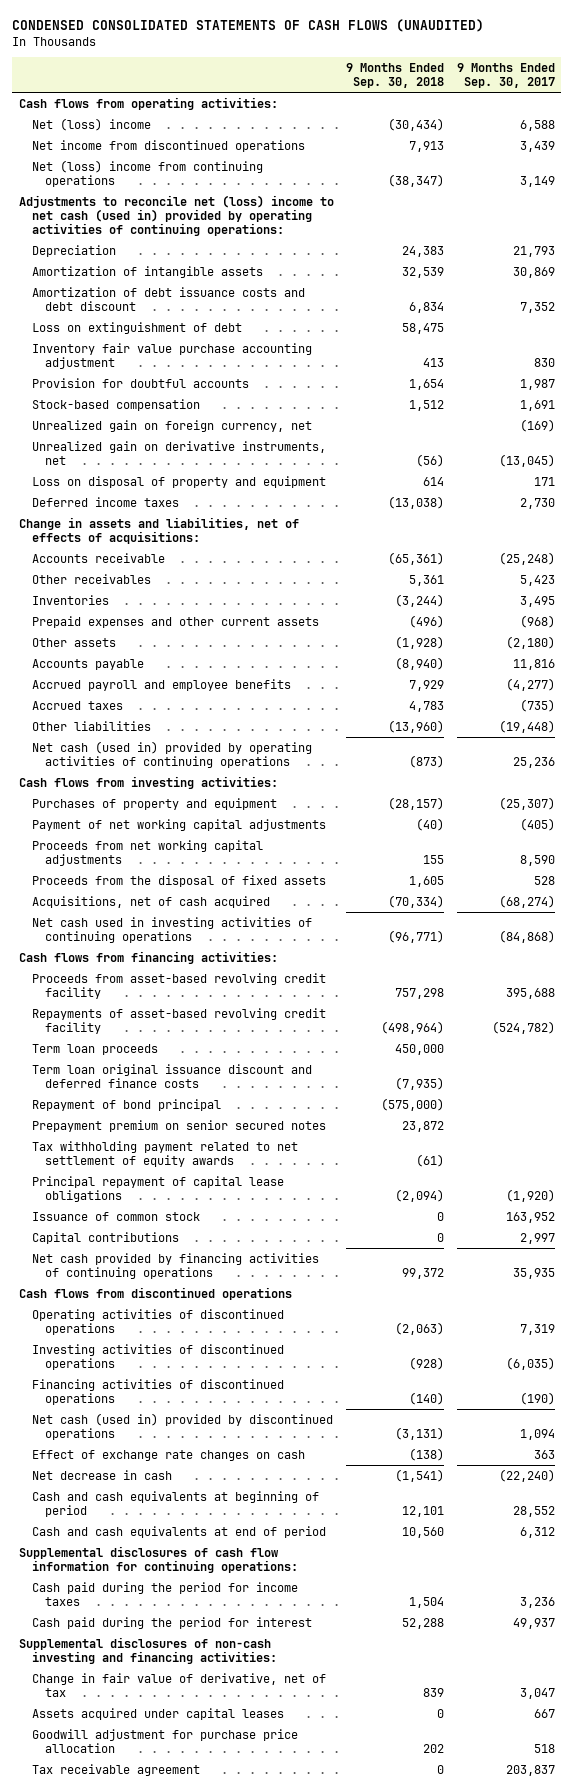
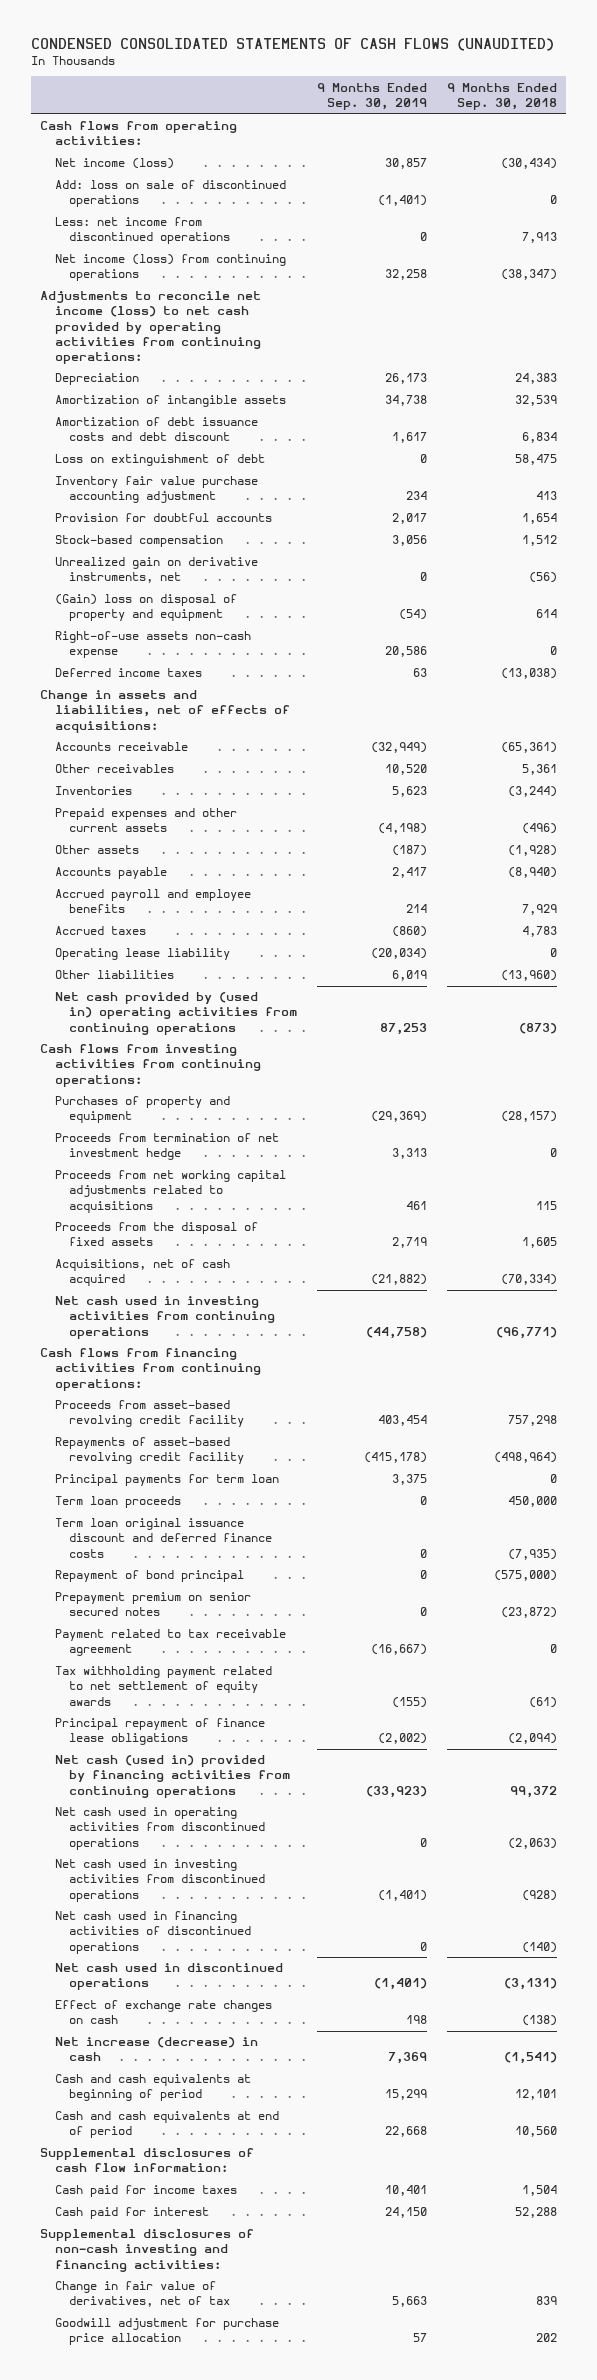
- | 9 Months Ended Sep. 30, 2018 | 9 Months Ended Sep. 30, 2017
+ | 9 Months Ended Sep. 30, 2019 | 9 Months Ended Sep. 30, 2018
- Net (loss) income | (30,434) | 6,588
- Net income from discontinued operations | 7,913 | 3,439
- Net (loss) income from continuing operations | (38,347) | 3,149
- Adjustments to reconcile net (loss) income to net cash (used in) provided by operating activities of continuing operations:
+ Net income (loss) | 30,857 | (30,434)
+ Add: loss on sale of discontinued operations | (1,401) | 0
+ Less: net income from discontinued operations | 0 | 7,913
+ Net income (loss) from continuing operations | 32,258 | (38,347)
+ Adjustments to reconcile net income (loss) to net cash provided by operating activities from continuing operations:
- Unrealized gain on foreign currency, net | | (169)
- Loss on disposal of property and equipment | 614 | 171
+ (Gain) loss on disposal of property and equipment | (54) | 614
+ Right-of-use assets non-cash expense | 20,586 | 0
+ Operating lease liability | (20,034) | 0
- Net cash (used in) provided by operating activities of continuing operations | (873) | 25,236
- Cash flows from investing activities:
+ Net cash provided by (used in) operating activities from continuing operations | 87,253 | (873)
+ Cash flows from investing activities from continuing operations:
- Payment of net working capital adjustments | (40) | (405)
- Proceeds from net working capital adjustments | 155 | 8,590
+ Proceeds from termination of net investment hedge | 3,313 | 0
+ Proceeds from net working capital adjustments related to acquisitions | 461 | 115
- Net cash used in investing activities of continuing operations | (96,771) | (84,868)
- Cash flows from financing activities:
+ Net cash used in investing activities from continuing operations | (44,758) | (96,771)
+ Cash flows from financing activities from continuing operations:
+ Principal payments for term loan | 3,375 | 0
- Prepayment premium on senior secured notes | 23,872 |
+ Prepayment premium on senior secured notes | 0 | (23,872)
+ Payment related to tax receivable agreement | (16,667) | 0
- Principal repayment of capital lease obligations | (2,094) | (1,920)
- Issuance of common stock | 0 | 163,952
- Capital contributions | 0 | 2,997
- Net cash provided by financing activities of continuing operations | 99,372 | 35,935
- Cash flows from discontinued operations
- Operating activities of discontinued operations | (2,063) | 7,319
- Investing activities of discontinued operations | (928) | (6,035)
- Financing activities of discontinued operations | (140) | (190)
- Net cash (used in) provided by discontinued operations | (3,131) | 1,094
+ Principal repayment of finance lease obligations | (2,002) | (2,094)
+ Net cash (used in) provided by financing activities from continuing operations | (33,923) | 99,372
+ Net cash used in operating activities from discontinued operations | 0 | (2,063)
+ Net cash used in investing activities from discontinued operations | (1,401) | (928)
+ Net cash used in financing activities of discontinued operations | 0 | (140)
+ Net cash used in discontinued operations | (1,401) | (3,131)
- Net decrease in cash | (1,541) | (22,240)
+ Net increase (decrease) in cash | 7,369 | (1,541)
- Supplemental disclosures of cash flow information for continuing operations:
- Cash paid during the period for income taxes | 1,504 | 3,236
- Cash paid during the period for interest | 52,288 | 49,937
+ Supplemental disclosures of cash flow information:
+ Cash paid for income taxes | 10,401 | 1,504
+ Cash paid for interest | 24,150 | 52,288
- Change in fair value of derivative, net of tax | 839 | 3,047
- Assets acquired under capital leases | 0 | 667
+ Change in fair value of derivatives, net of tax | 5,663 | 839
- Tax receivable agreement | 0 | 203,837

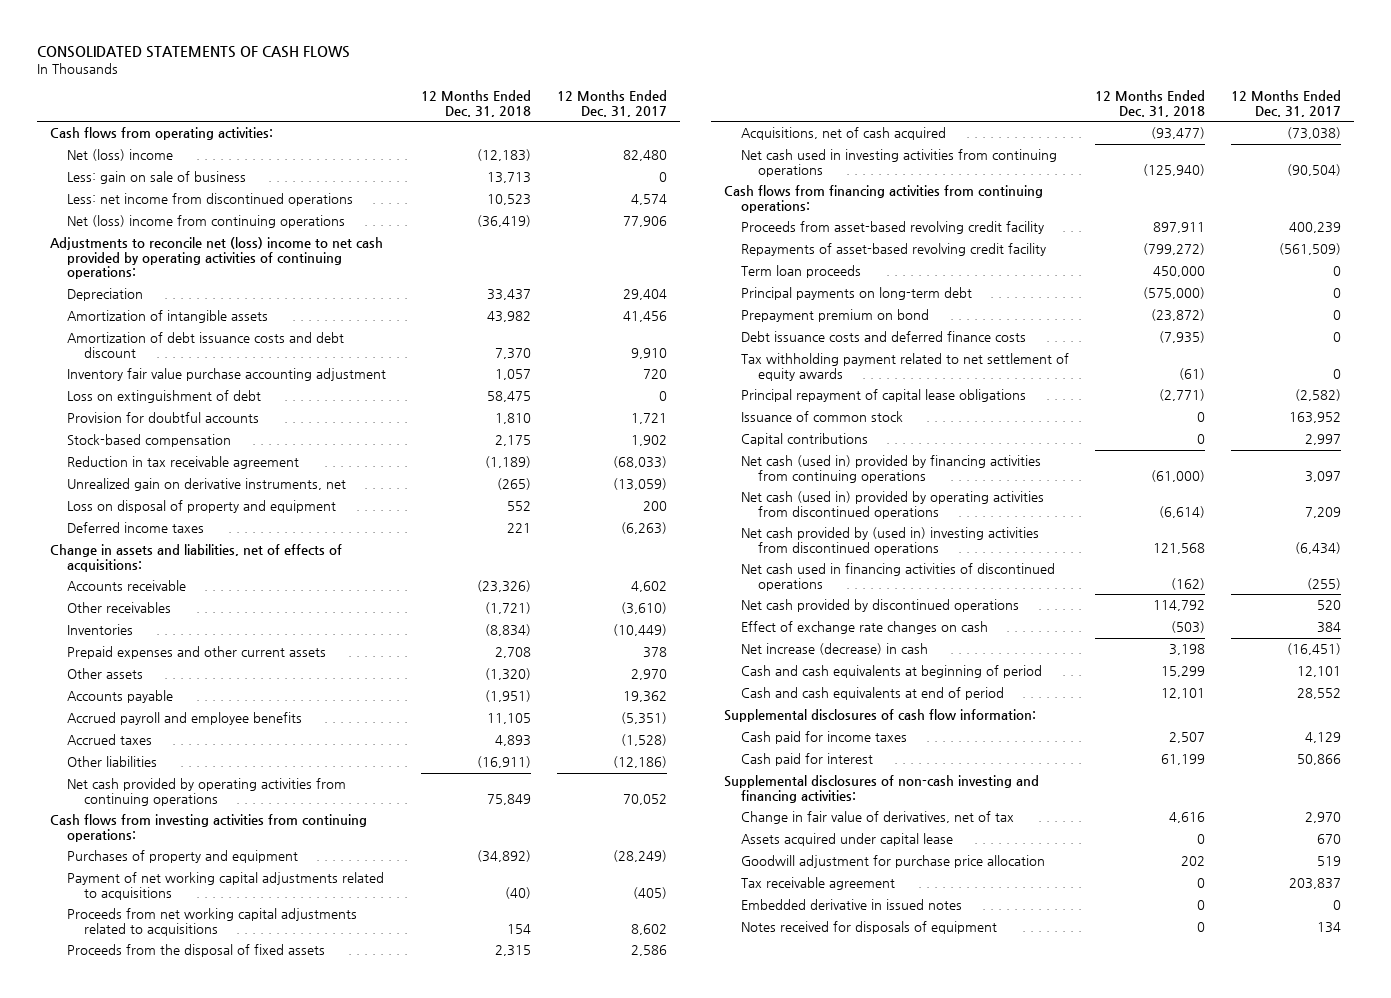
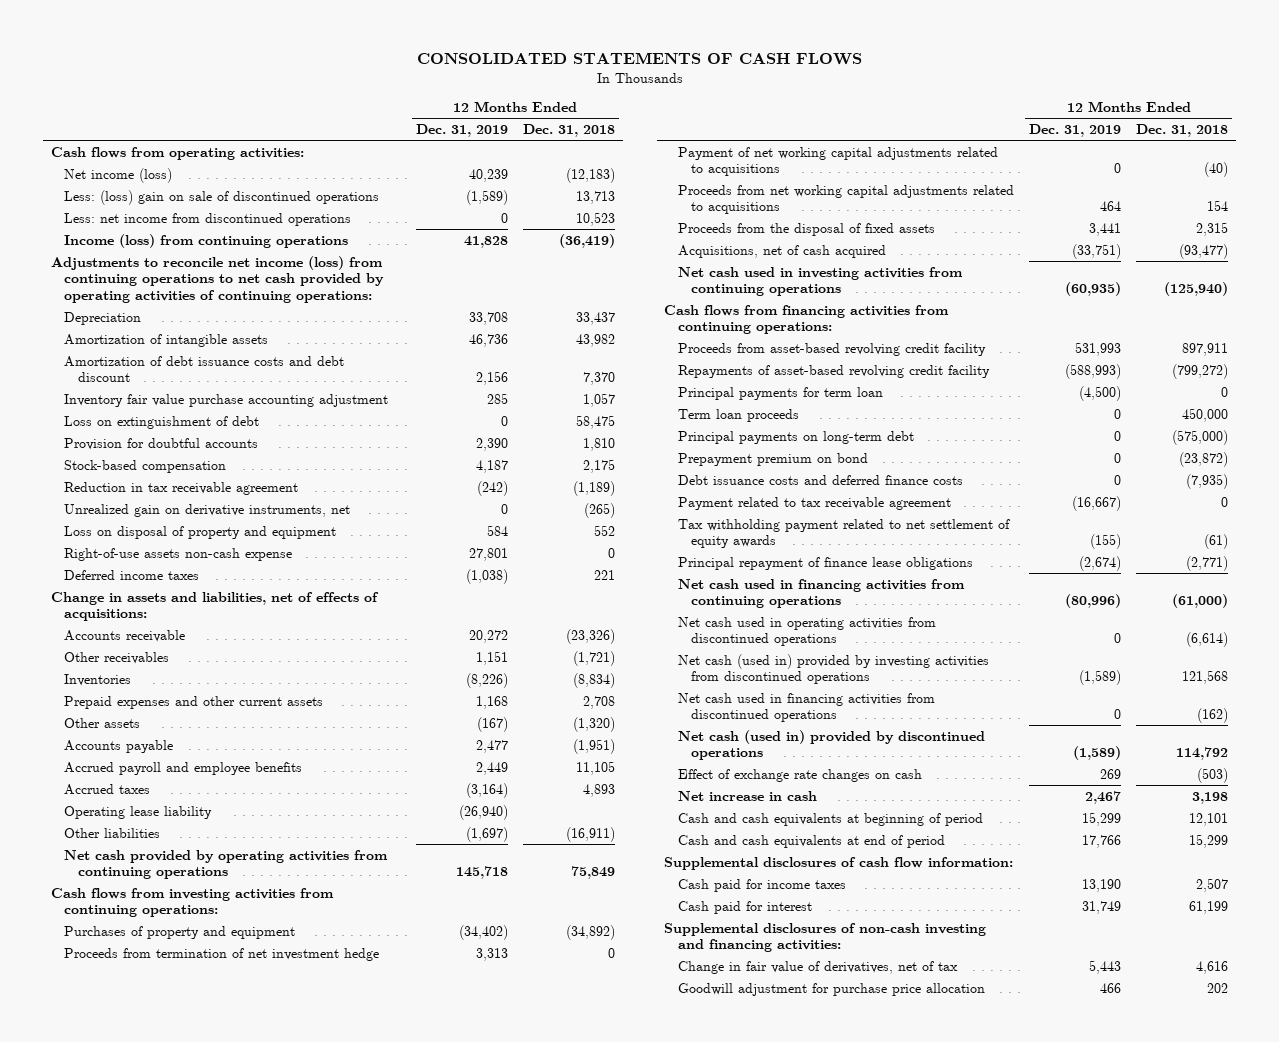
- | 12 Months Ended Dec. 31, 2018 | 12 Months Ended Dec. 31, 2017
+ | 12 Months Ended Dec. 31, 2019 | 12 Months Ended Dec. 31, 2018
- Net (loss) income | (12,183) | 82,480
- Less: gain on sale of business | 13,713 | 0
+ Net income (loss) | 40,239 | (12,183)
+ Less: (loss) gain on sale of discontinued operations | (1,589) | 13,713
- Net (loss) income from continuing operations | (36,419) | 77,906
- Adjustments to reconcile net (loss) income to net cash provided by operating activities of continuing operations:
+ Income (loss) from continuing operations | 41,828 | (36,419)
+ Adjustments to reconcile net income (loss) from continuing operations to net cash provided by operating activities of continuing operations:
+ Right-of-use assets non-cash expense | 27,801 | 0
+ Operating lease liability | (26,940) |
+ Proceeds from termination of net investment hedge | 3,313 | 0
+ Principal payments for term loan | (4,500) | 0
+ Payment related to tax receivable agreement | (16,667) | 0
- Principal repayment of capital lease obligations | (2,771) | (2,582)
- Issuance of common stock | 0 | 163,952
- Capital contributions | 0 | 2,997
- Net cash (used in) provided by financing activities from continuing operations | (61,000) | 3,097
- Net cash (used in) provided by operating activities from discontinued operations | (6,614) | 7,209
- Net cash provided by (used in) investing activities from discontinued operations | 121,568 | (6,434)
- Net cash used in financing activities of discontinued operations | (162) | (255)
- Net cash provided by discontinued operations | 114,792 | 520
+ Principal repayment of finance lease obligations | (2,674) | (2,771)
+ Net cash used in financing activities from continuing operations | (80,996) | (61,000)
+ Net cash used in operating activities from discontinued operations | 0 | (6,614)
+ Net cash (used in) provided by investing activities from discontinued operations | (1,589) | 121,568
+ Net cash used in financing activities from discontinued operations | 0 | (162)
+ Net cash (used in) provided by discontinued operations | (1,589) | 114,792
- Net increase (decrease) in cash | 3,198 | (16,451)
- Cash and cash equivalents at beginning of period | 15,299 | 12,101
- Cash and cash equivalents at end of period | 12,101 | 28,552
+ Net increase in cash | 2,467 | 3,198
+ Cash and cash equivalents at beginning of period | 15,299 | 12,101
+ Cash and cash equivalents at end of period | 17,766 | 15,299
- Assets acquired under capital lease | 0 | 670
- Tax receivable agreement | 0 | 203,837
- Embedded derivative in issued notes | 0 | 0
- Notes received for disposals of equipment | 0 | 134

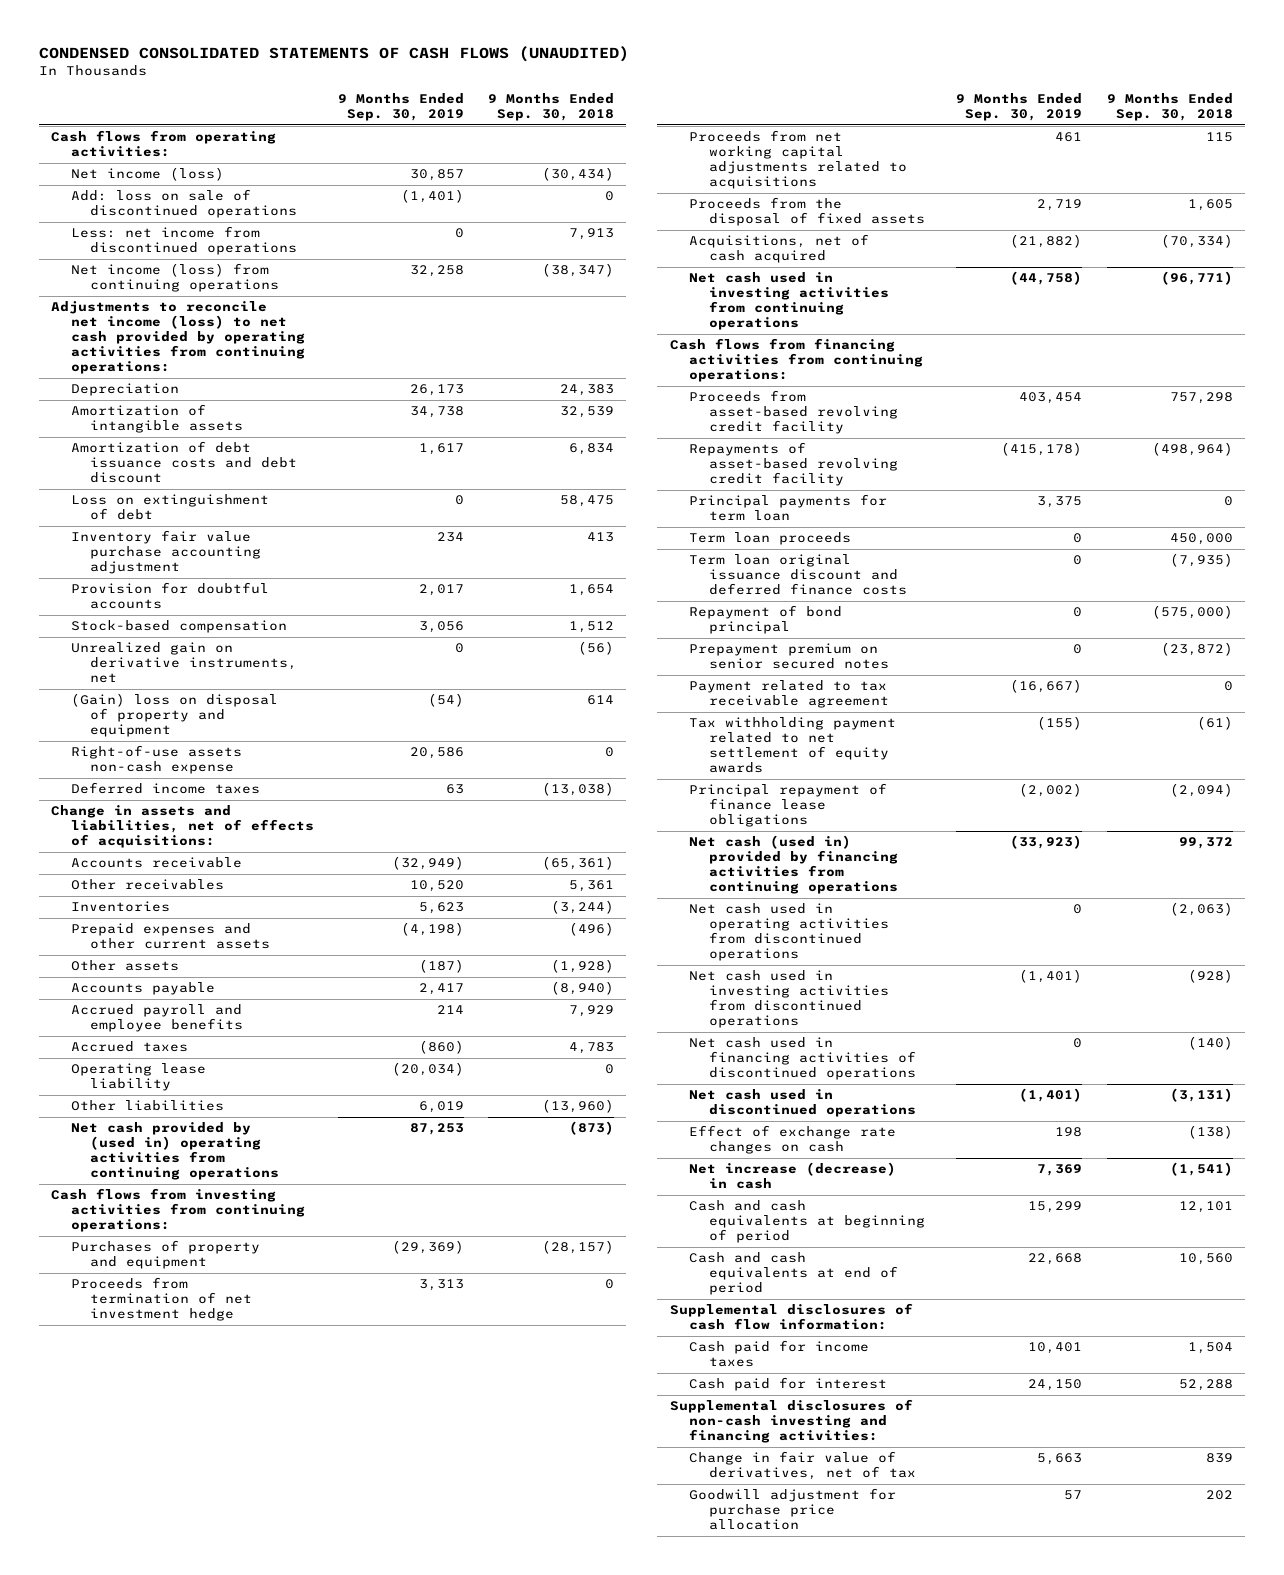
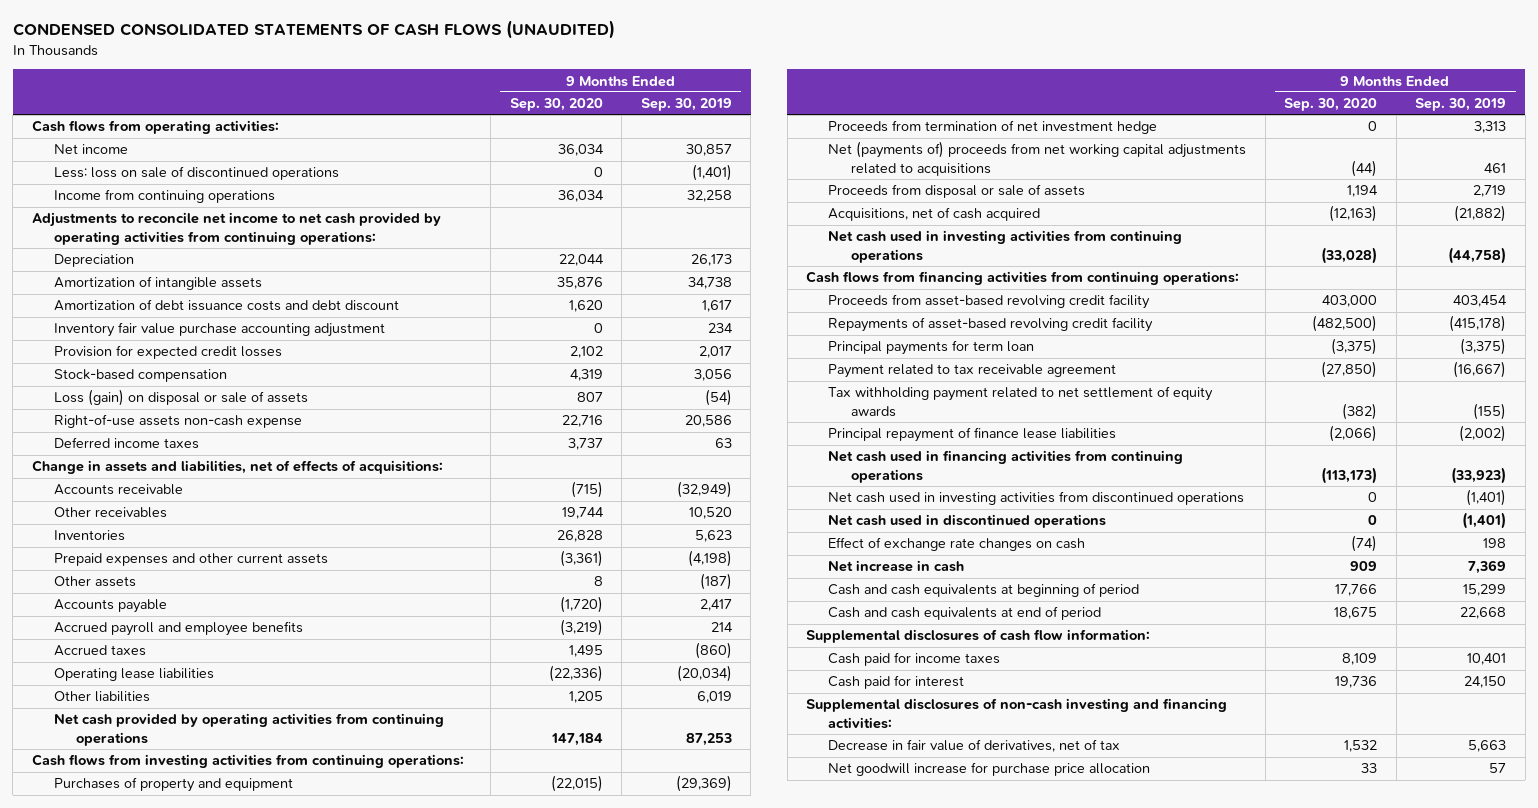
- | 9 Months Ended Sep. 30, 2019 | 9 Months Ended Sep. 30, 2018
+ | 9 Months Ended Sep. 30, 2020 | 9 Months Ended Sep. 30, 2019
- Net income (loss) | 30,857 | (30,434)
- Add: loss on sale of discontinued operations | (1,401) | 0
- Less: net income from discontinued operations | 0 | 7,913
- Net income (loss) from continuing operations | 32,258 | (38,347)
- Adjustments to reconcile net income (loss) to net cash provided by operating activities from continuing operations:
+ Net income | 36,034 | 30,857
+ Less: loss on sale of discontinued operations | 0 | (1,401)
+ Income from continuing operations | 36,034 | 32,258
+ Adjustments to reconcile net income to net cash provided by operating activities from continuing operations:
- Loss on extinguishment of debt | 0 | 58,475
- Provision for doubtful accounts | 2,017 | 1,654
+ Provision for expected credit losses | 2,102 | 2,017
- Unrealized gain on derivative instruments, net | 0 | (56)
- (Gain) loss on disposal of property and equipment | (54) | 614
+ Loss (gain) on disposal or sale of assets | 807 | (54)
- Operating lease liability | (20,034) | 0
+ Operating lease liabilities | (22,336) | (20,034)
- Net cash provided by (used in) operating activities from continuing operations | 87,253 | (873)
+ Net cash provided by operating activities from continuing operations | 147,184 | 87,253
- Proceeds from net working capital adjustments related to acquisitions | 461 | 115
- Proceeds from the disposal of fixed assets | 2,719 | 1,605
+ Net (payments of) proceeds from net working capital adjustments related to acquisitions | (44) | 461
+ Proceeds from disposal or sale of assets | 1,194 | 2,719
- Principal payments for term loan | 3,375 | 0
- Term loan proceeds | 0 | 450,000
- Term loan original issuance discount and deferred finance costs | 0 | (7,935)
- Repayment of bond principal | 0 | (575,000)
- Prepayment premium on senior secured notes | 0 | (23,872)
+ Principal payments for term loan | (3,375) | (3,375)
- Principal repayment of finance lease obligations | (2,002) | (2,094)
- Net cash (used in) provided by financing activities from continuing operations | (33,923) | 99,372
- Net cash used in operating activities from discontinued operations | 0 | (2,063)
+ Principal repayment of finance lease liabilities | (2,066) | (2,002)
+ Net cash used in financing activities from continuing operations | (113,173) | (33,923)
- Net cash used in financing activities of discontinued operations | 0 | (140)
- Net increase (decrease) in cash | 7,369 | (1,541)
+ Net increase in cash | 909 | 7,369
- Change in fair value of derivatives, net of tax | 5,663 | 839
- Goodwill adjustment for purchase price allocation | 57 | 202
+ Decrease in fair value of derivatives, net of tax | 1,532 | 5,663
+ Net goodwill increase for purchase price allocation | 33 | 57

